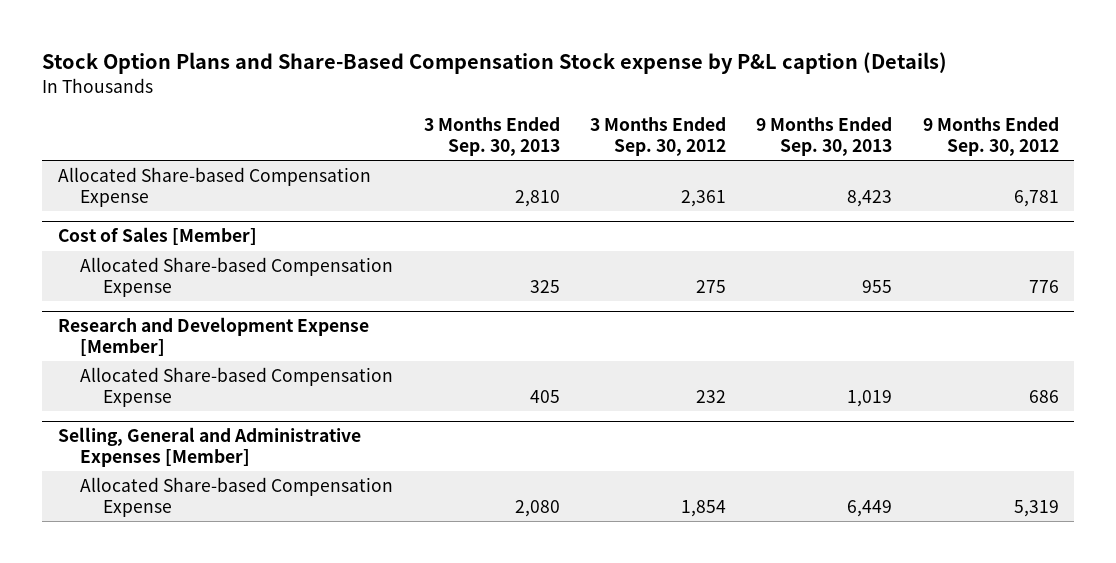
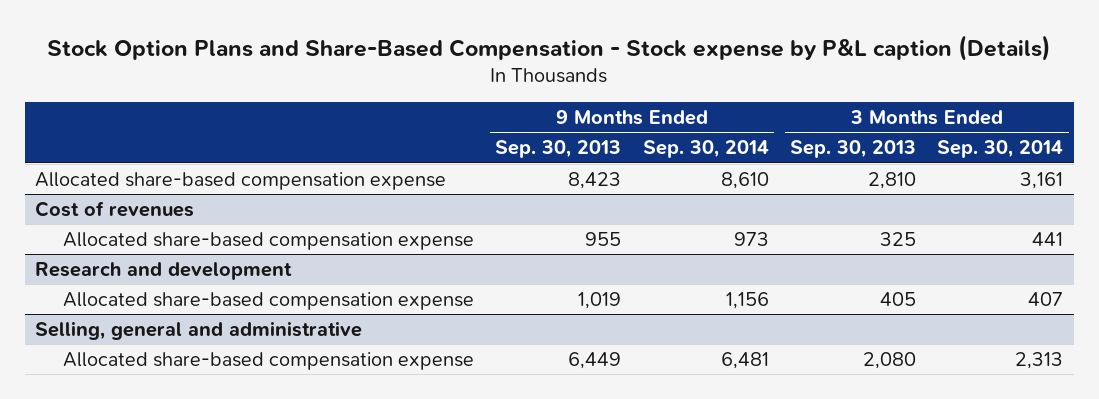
- Stock Option Plans and Share-Based Compensation Stock expense by P&L caption (Details)
+ Stock Option Plans and Share-Based Compensation - Stock expense by P&L caption (Details)
- | 3 Months Ended Sep. 30, 2013 | 3 Months Ended Sep. 30, 2012 | 9 Months Ended Sep. 30, 2013 | 9 Months Ended Sep. 30, 2012
+ | 9 Months Ended Sep. 30, 2013 | 9 Months Ended Sep. 30, 2014 | 3 Months Ended Sep. 30, 2013 | 3 Months Ended Sep. 30, 2014
- Allocated Share-based Compensation Expense | 2,810 | 2,361 | 8,423 | 6,781
- Cost of Sales [Member]
- Allocated Share-based Compensation Expense | 325 | 275 | 955 | 776
- Research and Development Expense [Member]
- Allocated Share-based Compensation Expense | 405 | 232 | 1,019 | 686
- Selling, General and Administrative Expenses [Member]
- Allocated Share-based Compensation Expense | 2,080 | 1,854 | 6,449 | 5,319
+ Allocated share-based compensation expense | 8,423 | 8,610 | 2,810 | 3,161
+ Cost of revenues
+ Allocated share-based compensation expense | 955 | 973 | 325 | 441
+ Research and development
+ Allocated share-based compensation expense | 1,019 | 1,156 | 405 | 407
+ Selling, general and administrative
+ Allocated share-based compensation expense | 6,449 | 6,481 | 2,080 | 2,313

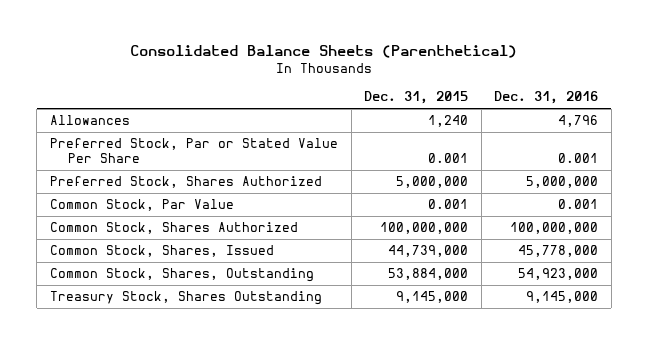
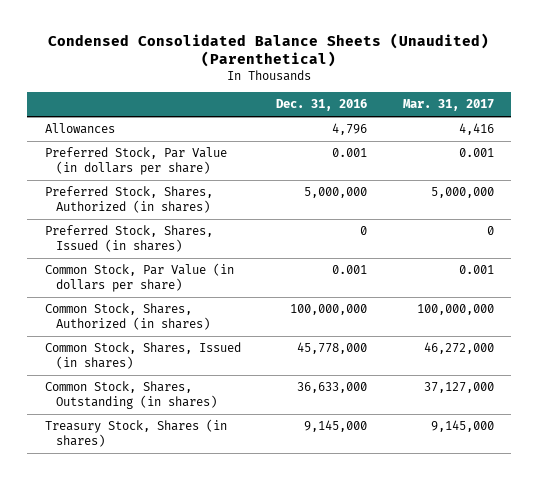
- Consolidated Balance Sheets (Parenthetical)
+ Condensed Consolidated Balance Sheets (Unaudited) (Parenthetical)
- | Dec. 31, 2015 | Dec. 31, 2016
+ | Dec. 31, 2016 | Mar. 31, 2017
- Preferred Stock, Par or Stated Value Per Share | 0.001 | 0.001
- Preferred Stock, Shares Authorized | 5,000,000 | 5,000,000
- Common Stock, Par Value | 0.001 | 0.001
- Common Stock, Shares Authorized | 100,000,000 | 100,000,000
- Common Stock, Shares, Issued | 44,739,000 | 45,778,000
- Common Stock, Shares, Outstanding | 53,884,000 | 54,923,000
- Treasury Stock, Shares Outstanding | 9,145,000 | 9,145,000
+ Preferred Stock, Par Value (in dollars per share) | 0.001 | 0.001
+ Preferred Stock, Shares, Authorized (in shares) | 5,000,000 | 5,000,000
+ Preferred Stock, Shares, Issued (in shares) | 0 | 0
+ Common Stock, Par Value (in dollars per share) | 0.001 | 0.001
+ Common Stock, Shares, Authorized (in shares) | 100,000,000 | 100,000,000
+ Common Stock, Shares, Issued (in shares) | 45,778,000 | 46,272,000
+ Common Stock, Shares, Outstanding (in shares) | 36,633,000 | 37,127,000
+ Treasury Stock, Shares (in shares) | 9,145,000 | 9,145,000

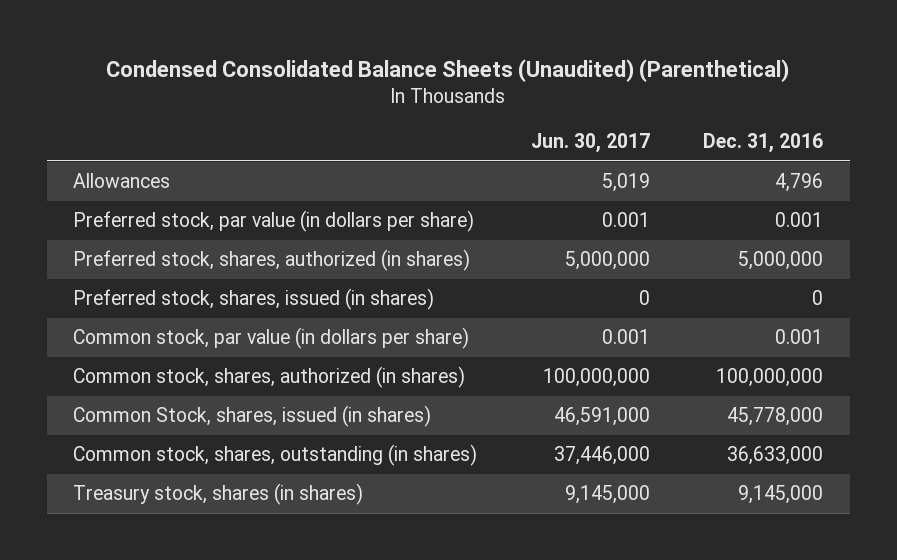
- | Dec. 31, 2016 | Mar. 31, 2017
+ | Jun. 30, 2017 | Dec. 31, 2016
- Preferred Stock, Par Value (in dollars per share) | 0.001 | 0.001
- Preferred Stock, Shares, Authorized (in shares) | 5,000,000 | 5,000,000
- Preferred Stock, Shares, Issued (in shares) | 0 | 0
- Common Stock, Par Value (in dollars per share) | 0.001 | 0.001
- Common Stock, Shares, Authorized (in shares) | 100,000,000 | 100,000,000
- Common Stock, Shares, Issued (in shares) | 45,778,000 | 46,272,000
- Common Stock, Shares, Outstanding (in shares) | 36,633,000 | 37,127,000
- Treasury Stock, Shares (in shares) | 9,145,000 | 9,145,000
+ Preferred stock, par value (in dollars per share) | 0.001 | 0.001
+ Preferred stock, shares, authorized (in shares) | 5,000,000 | 5,000,000
+ Preferred stock, shares, issued (in shares) | 0 | 0
+ Common stock, par value (in dollars per share) | 0.001 | 0.001
+ Common stock, shares, authorized (in shares) | 100,000,000 | 100,000,000
+ Common Stock, shares, issued (in shares) | 46,591,000 | 45,778,000
+ Common stock, shares, outstanding (in shares) | 37,446,000 | 36,633,000
+ Treasury stock, shares (in shares) | 9,145,000 | 9,145,000

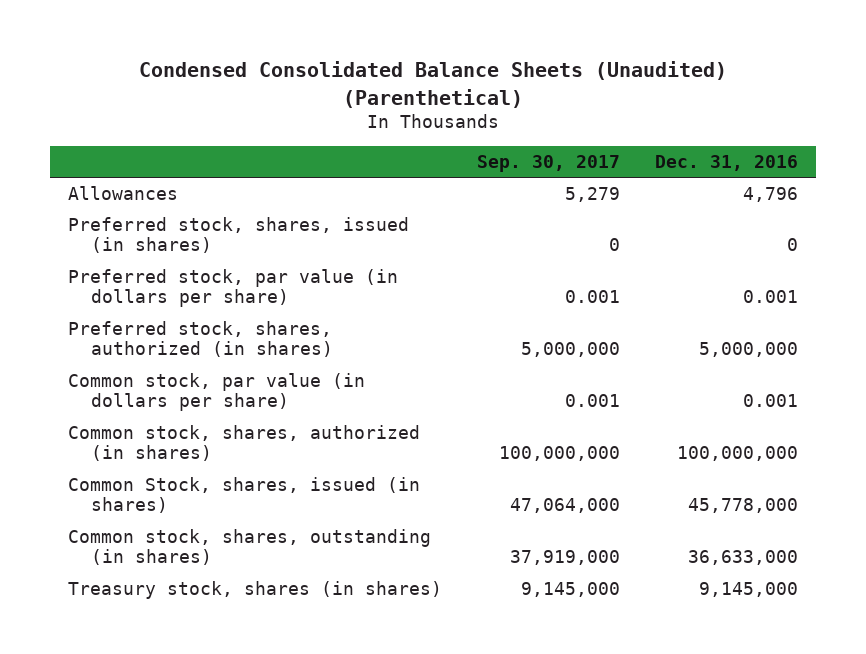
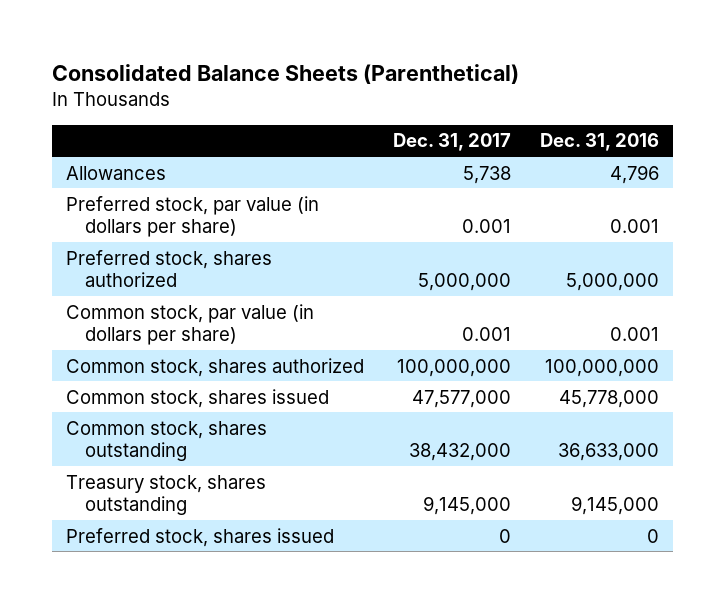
- Condensed Consolidated Balance Sheets (Unaudited) (Parenthetical)
+ Consolidated Balance Sheets (Parenthetical)
- | Sep. 30, 2017 | Dec. 31, 2016
+ | Dec. 31, 2017 | Dec. 31, 2016
- Preferred stock, shares, issued (in shares) | 0 | 0
- Preferred stock, shares, authorized (in shares) | 5,000,000 | 5,000,000
+ Preferred stock, shares authorized | 5,000,000 | 5,000,000
- Common stock, shares, authorized (in shares) | 100,000,000 | 100,000,000
- Common Stock, shares, issued (in shares) | 47,064,000 | 45,778,000
- Common stock, shares, outstanding (in shares) | 37,919,000 | 36,633,000
- Treasury stock, shares (in shares) | 9,145,000 | 9,145,000
+ Common stock, shares authorized | 100,000,000 | 100,000,000
+ Common stock, shares issued | 47,577,000 | 45,778,000
+ Common stock, shares outstanding | 38,432,000 | 36,633,000
+ Treasury stock, shares outstanding | 9,145,000 | 9,145,000
+ Preferred stock, shares issued | 0 | 0

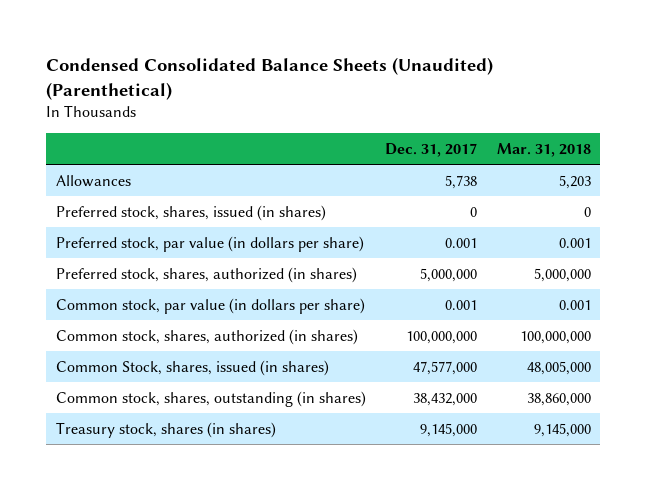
- Consolidated Balance Sheets (Parenthetical)
+ Condensed Consolidated Balance Sheets (Unaudited) (Parenthetical)
- | Dec. 31, 2017 | Dec. 31, 2016
+ | Dec. 31, 2017 | Mar. 31, 2018
+ Preferred stock, shares, issued (in shares) | 0 | 0
- Preferred stock, shares authorized | 5,000,000 | 5,000,000
+ Preferred stock, shares, authorized (in shares) | 5,000,000 | 5,000,000
- Common stock, shares authorized | 100,000,000 | 100,000,000
- Common stock, shares issued | 47,577,000 | 45,778,000
- Common stock, shares outstanding | 38,432,000 | 36,633,000
- Treasury stock, shares outstanding | 9,145,000 | 9,145,000
- Preferred stock, shares issued | 0 | 0
+ Common stock, shares, authorized (in shares) | 100,000,000 | 100,000,000
+ Common Stock, shares, issued (in shares) | 47,577,000 | 48,005,000
+ Common stock, shares, outstanding (in shares) | 38,432,000 | 38,860,000
+ Treasury stock, shares (in shares) | 9,145,000 | 9,145,000

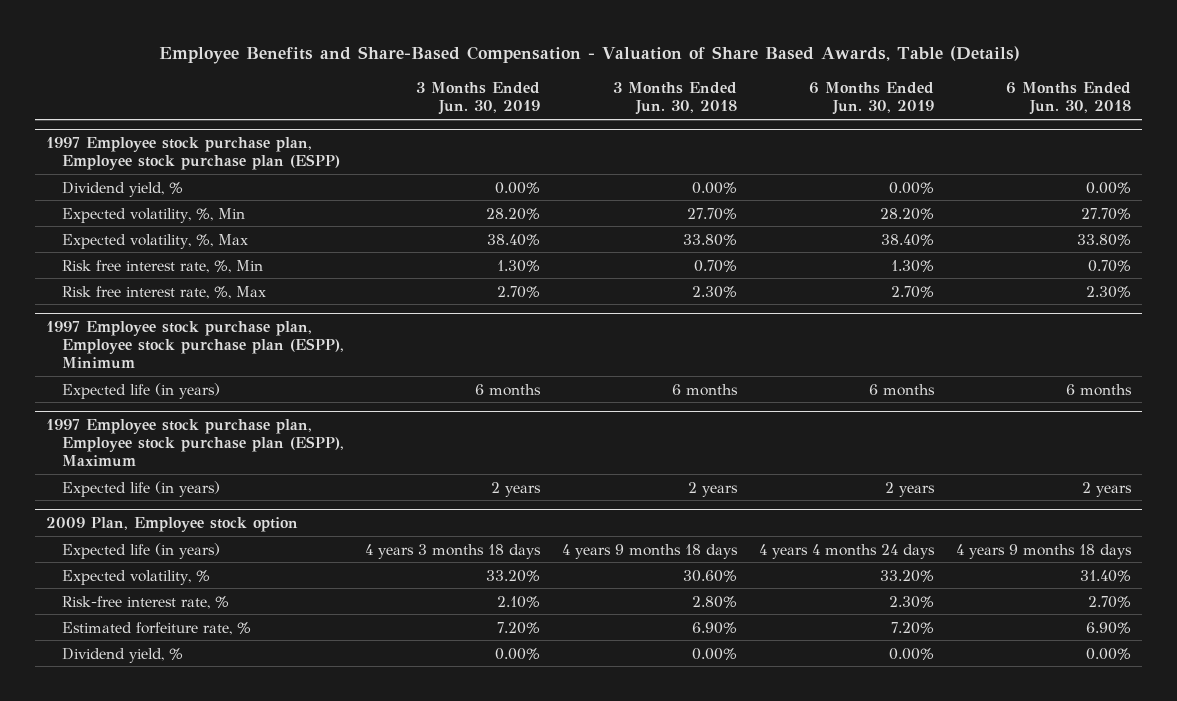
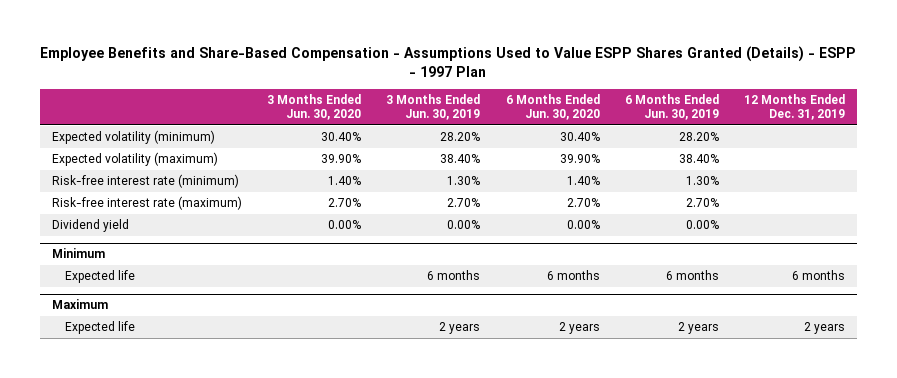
- Employee Benefits and Share-Based Compensation - Valuation of Share Based Awards, Table (Details)
+ Employee Benefits and Share-Based Compensation - Assumptions Used to Value ESPP Shares Granted (Details) - ESPP - 1997 Plan
- | 3 Months Ended Jun. 30, 2019 | 3 Months Ended Jun. 30, 2018 | 6 Months Ended Jun. 30, 2019 | 6 Months Ended Jun. 30, 2018
+ | 3 Months Ended Jun. 30, 2020 | 3 Months Ended Jun. 30, 2019 | 6 Months Ended Jun. 30, 2020 | 6 Months Ended Jun. 30, 2019 | 12 Months Ended Dec. 31, 2019
- 1997 Employee stock purchase plan, Employee stock purchase plan (ESPP)
- Dividend yield, % | 0.00% | 0.00% | 0.00% | 0.00%
- Expected volatility, %, Min | 28.20% | 27.70% | 28.20% | 27.70%
- Expected volatility, %, Max | 38.40% | 33.80% | 38.40% | 33.80%
- Risk free interest rate, %, Min | 1.30% | 0.70% | 1.30% | 0.70%
- Risk free interest rate, %, Max | 2.70% | 2.30% | 2.70% | 2.30%
- 1997 Employee stock purchase plan, Employee stock purchase plan (ESPP), Minimum
- Expected life (in years) | 6 months | 6 months | 6 months | 6 months
- 1997 Employee stock purchase plan, Employee stock purchase plan (ESPP), Maximum
- Expected life (in years) | 2 years | 2 years | 2 years | 2 years
- 2009 Plan, Employee stock option
- Expected life (in years) | 4 years 3 months 18 days | 4 years 9 months 18 days | 4 years 4 months 24 days | 4 years 9 months 18 days
- Expected volatility, % | 33.20% | 30.60% | 33.20% | 31.40%
- Risk-free interest rate, % | 2.10% | 2.80% | 2.30% | 2.70%
- Estimated forfeiture rate, % | 7.20% | 6.90% | 7.20% | 6.90%
- Dividend yield, % | 0.00% | 0.00% | 0.00% | 0.00%
+ Expected volatility (minimum) | 30.40% | 28.20% | 30.40% | 28.20% |
+ Expected volatility (maximum) | 39.90% | 38.40% | 39.90% | 38.40% |
+ Risk-free interest rate (minimum) | 1.40% | 1.30% | 1.40% | 1.30% |
+ Risk-free interest rate (maximum) | 2.70% | 2.70% | 2.70% | 2.70% |
+ Dividend yield | 0.00% | 0.00% | 0.00% | 0.00% |
+ Minimum
+ Expected life | | 6 months | 6 months | 6 months | 6 months
+ Maximum
+ Expected life | | 2 years | 2 years | 2 years | 2 years

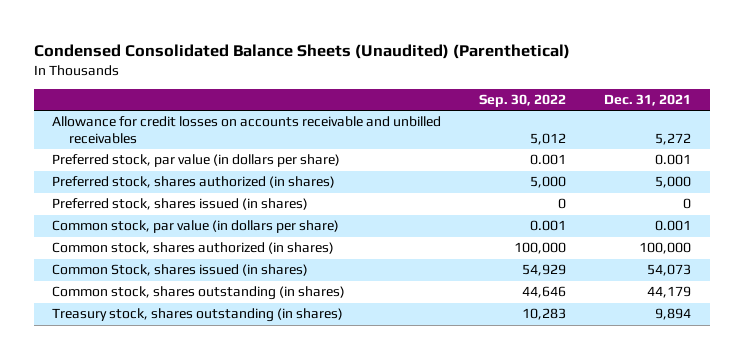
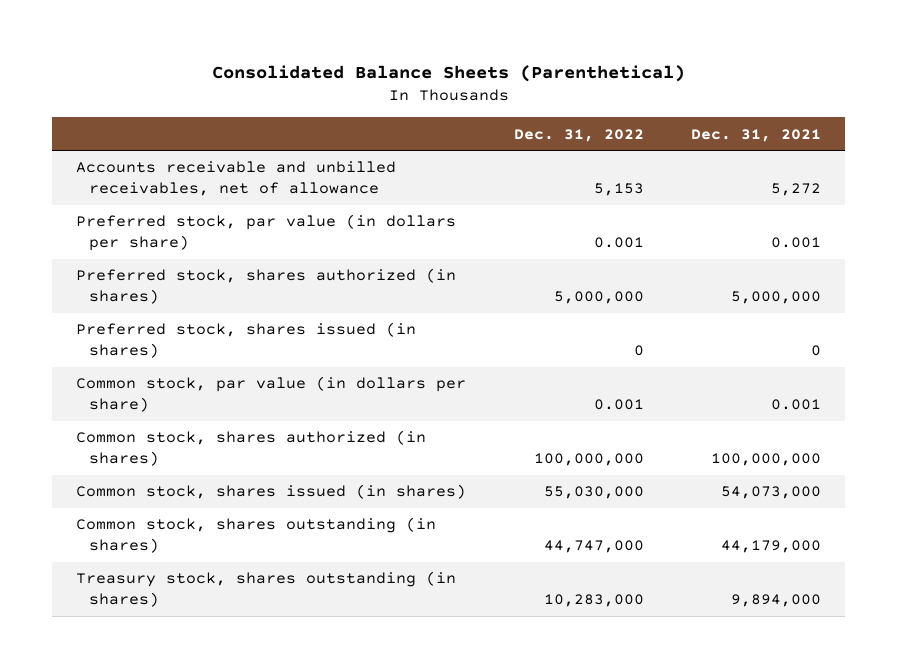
- Condensed Consolidated Balance Sheets (Unaudited) (Parenthetical)
+ Consolidated Balance Sheets (Parenthetical)
- | Sep. 30, 2022 | Dec. 31, 2021
+ | Dec. 31, 2022 | Dec. 31, 2021
- Allowance for credit losses on accounts receivable and unbilled receivables | 5,012 | 5,272
+ Accounts receivable and unbilled receivables, net of allowance | 5,153 | 5,272
- Preferred stock, shares authorized (in shares) | 5,000 | 5,000
+ Preferred stock, shares authorized (in shares) | 5,000,000 | 5,000,000
- Common stock, shares authorized (in shares) | 100,000 | 100,000
- Common Stock, shares issued (in shares) | 54,929 | 54,073
- Common stock, shares outstanding (in shares) | 44,646 | 44,179
- Treasury stock, shares outstanding (in shares) | 10,283 | 9,894
+ Common stock, shares authorized (in shares) | 100,000,000 | 100,000,000
+ Common stock, shares issued (in shares) | 55,030,000 | 54,073,000
+ Common stock, shares outstanding (in shares) | 44,747,000 | 44,179,000
+ Treasury stock, shares outstanding (in shares) | 10,283,000 | 9,894,000

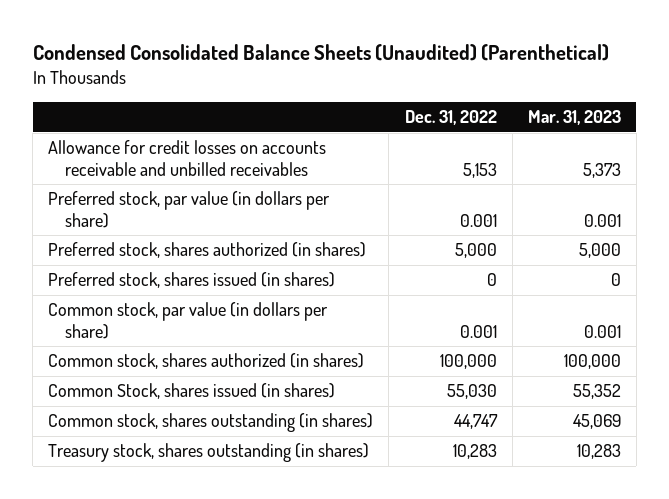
- Consolidated Balance Sheets (Parenthetical)
+ Condensed Consolidated Balance Sheets (Unaudited) (Parenthetical)
- | Dec. 31, 2022 | Dec. 31, 2021
+ | Dec. 31, 2022 | Mar. 31, 2023
- Accounts receivable and unbilled receivables, net of allowance | 5,153 | 5,272
+ Allowance for credit losses on accounts receivable and unbilled receivables | 5,153 | 5,373
- Preferred stock, shares authorized (in shares) | 5,000,000 | 5,000,000
+ Preferred stock, shares authorized (in shares) | 5,000 | 5,000
- Common stock, shares authorized (in shares) | 100,000,000 | 100,000,000
- Common stock, shares issued (in shares) | 55,030,000 | 54,073,000
- Common stock, shares outstanding (in shares) | 44,747,000 | 44,179,000
- Treasury stock, shares outstanding (in shares) | 10,283,000 | 9,894,000
+ Common stock, shares authorized (in shares) | 100,000 | 100,000
+ Common Stock, shares issued (in shares) | 55,030 | 55,352
+ Common stock, shares outstanding (in shares) | 44,747 | 45,069
+ Treasury stock, shares outstanding (in shares) | 10,283 | 10,283

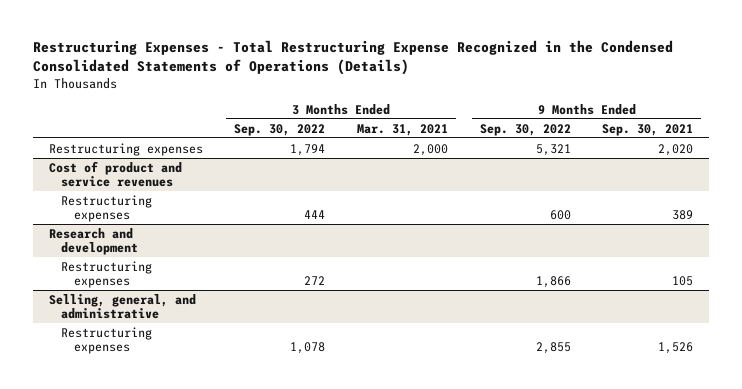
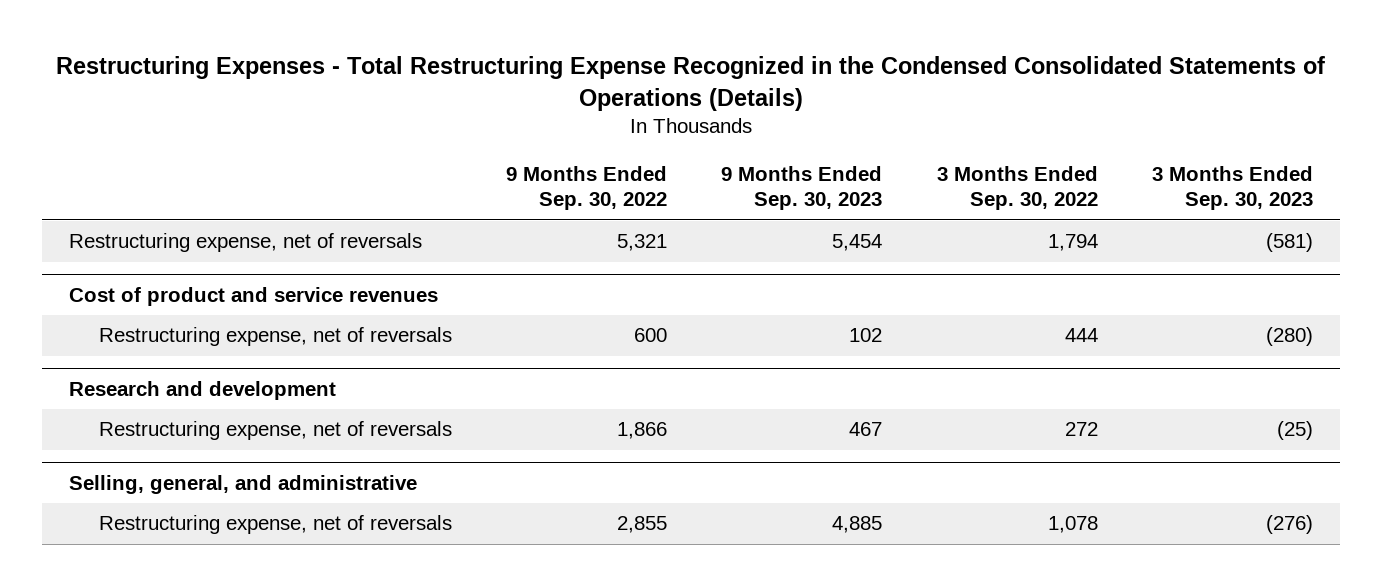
- | 3 Months Ended Sep. 30, 2022 | 3 Months Ended Mar. 31, 2021 | 9 Months Ended Sep. 30, 2022 | 9 Months Ended Sep. 30, 2021
+ | 9 Months Ended Sep. 30, 2022 | 9 Months Ended Sep. 30, 2023 | 3 Months Ended Sep. 30, 2022 | 3 Months Ended Sep. 30, 2023
- Restructuring expenses | 1,794 | 2,000 | 5,321 | 2,020
+ Restructuring expense, net of reversals | 5,321 | 5,454 | 1,794 | (581)
@ Cost of product and service revenues
- Restructuring expenses | 444 | | 600 | 389
+ Restructuring expense, net of reversals | 600 | 102 | 444 | (280)
@ Research and development
- Restructuring expenses | 272 | | 1,866 | 105
+ Restructuring expense, net of reversals | 1,866 | 467 | 272 | (25)
@ Selling, general, and administrative
- Restructuring expenses | 1,078 | | 2,855 | 1,526
+ Restructuring expense, net of reversals | 2,855 | 4,885 | 1,078 | (276)

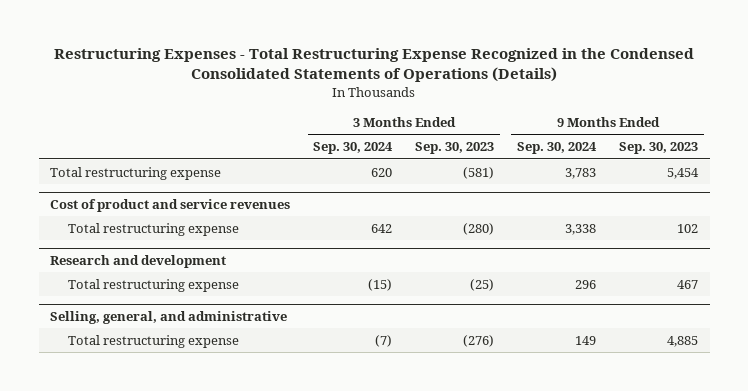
- | 9 Months Ended Sep. 30, 2022 | 9 Months Ended Sep. 30, 2023 | 3 Months Ended Sep. 30, 2022 | 3 Months Ended Sep. 30, 2023
+ | 3 Months Ended Sep. 30, 2024 | 3 Months Ended Sep. 30, 2023 | 9 Months Ended Sep. 30, 2024 | 9 Months Ended Sep. 30, 2023
- Restructuring expense, net of reversals | 5,321 | 5,454 | 1,794 | (581)
+ Total restructuring expense | 620 | (581) | 3,783 | 5,454
@ Cost of product and service revenues
- Restructuring expense, net of reversals | 600 | 102 | 444 | (280)
+ Total restructuring expense | 642 | (280) | 3,338 | 102
@ Research and development
- Restructuring expense, net of reversals | 1,866 | 467 | 272 | (25)
+ Total restructuring expense | (15) | (25) | 296 | 467
@ Selling, general, and administrative
- Restructuring expense, net of reversals | 2,855 | 4,885 | 1,078 | (276)
+ Total restructuring expense | (7) | (276) | 149 | 4,885

